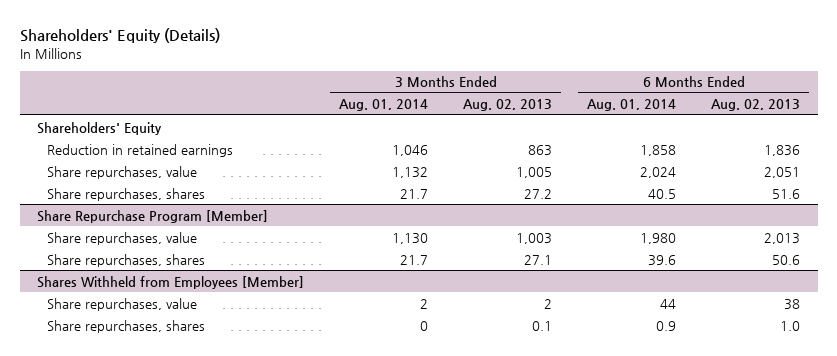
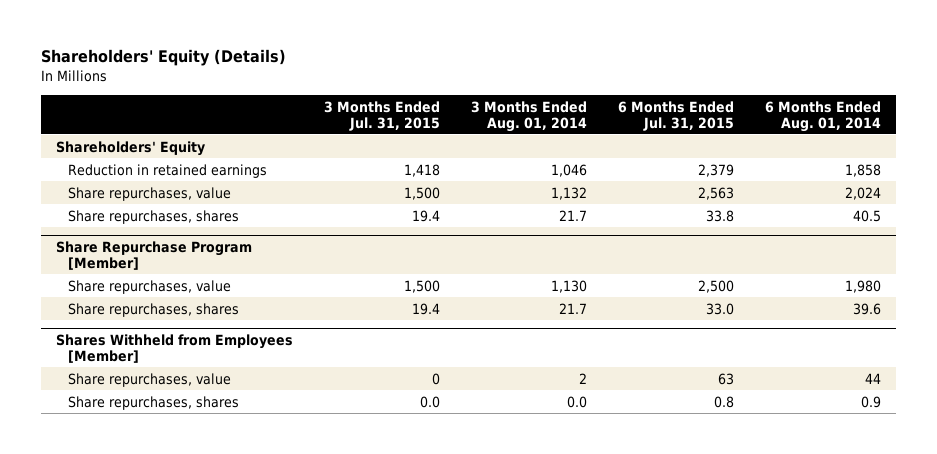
- | 3 Months Ended Aug. 01, 2014 | 3 Months Ended Aug. 02, 2013 | 6 Months Ended Aug. 01, 2014 | 6 Months Ended Aug. 02, 2013
+ | 3 Months Ended Jul. 31, 2015 | 3 Months Ended Aug. 01, 2014 | 6 Months Ended Jul. 31, 2015 | 6 Months Ended Aug. 01, 2014
@ Shares Withheld from Employees [Member]
- Share repurchases, shares | 0 | 0.1 | 0.9 | 1.0
+ Share repurchases, shares | 0.0 | 0.0 | 0.8 | 0.9

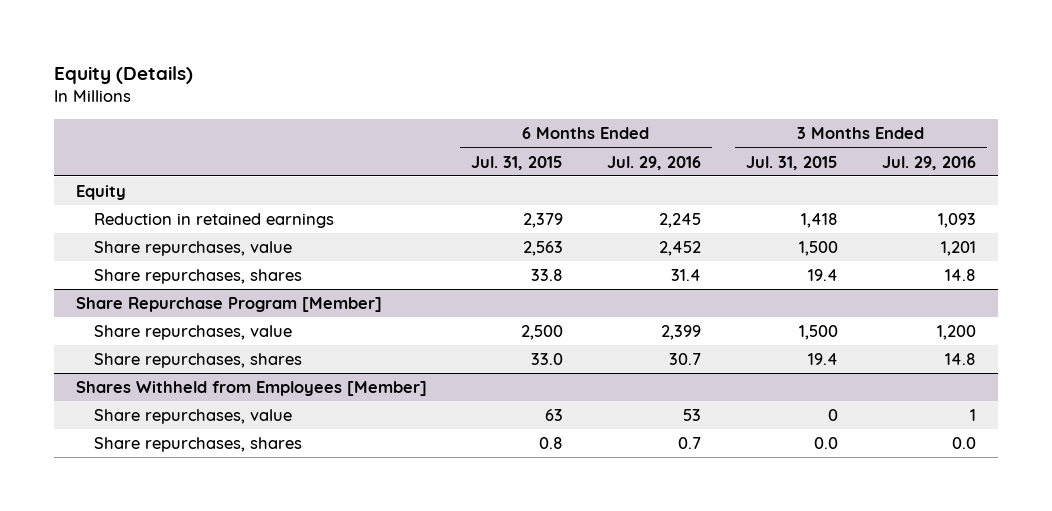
- Shareholders' Equity (Details)
+ Equity (Details)
- | 3 Months Ended Jul. 31, 2015 | 3 Months Ended Aug. 01, 2014 | 6 Months Ended Jul. 31, 2015 | 6 Months Ended Aug. 01, 2014
+ | 6 Months Ended Jul. 31, 2015 | 6 Months Ended Jul. 29, 2016 | 3 Months Ended Jul. 31, 2015 | 3 Months Ended Jul. 29, 2016
- Shareholders' Equity
+ Equity

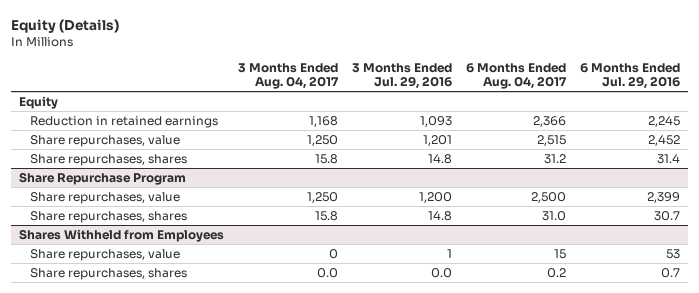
- | 6 Months Ended Jul. 31, 2015 | 6 Months Ended Jul. 29, 2016 | 3 Months Ended Jul. 31, 2015 | 3 Months Ended Jul. 29, 2016
+ | 3 Months Ended Aug. 04, 2017 | 3 Months Ended Jul. 29, 2016 | 6 Months Ended Aug. 04, 2017 | 6 Months Ended Jul. 29, 2016
- Share Repurchase Program [Member]
+ Share Repurchase Program
- Shares Withheld from Employees [Member]
+ Shares Withheld from Employees

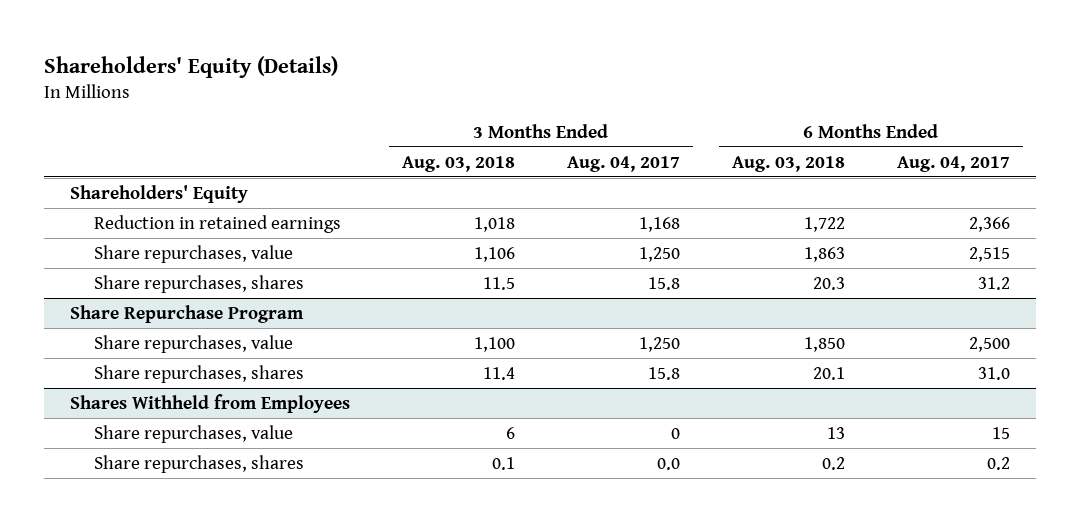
- Equity (Details)
+ Shareholders' Equity (Details)
- | 3 Months Ended Aug. 04, 2017 | 3 Months Ended Jul. 29, 2016 | 6 Months Ended Aug. 04, 2017 | 6 Months Ended Jul. 29, 2016
+ | 3 Months Ended Aug. 03, 2018 | 3 Months Ended Aug. 04, 2017 | 6 Months Ended Aug. 03, 2018 | 6 Months Ended Aug. 04, 2017
- Equity
+ Shareholders' Equity

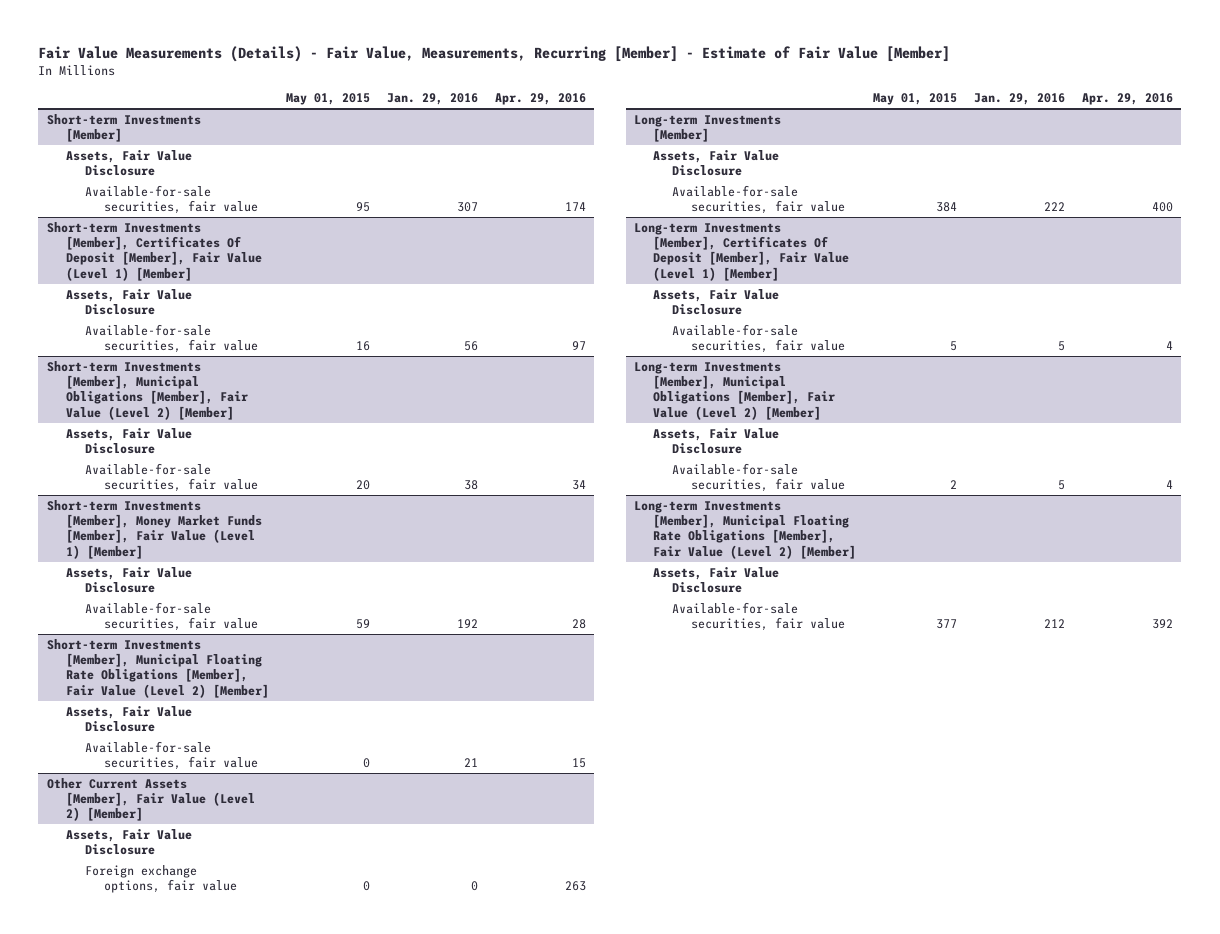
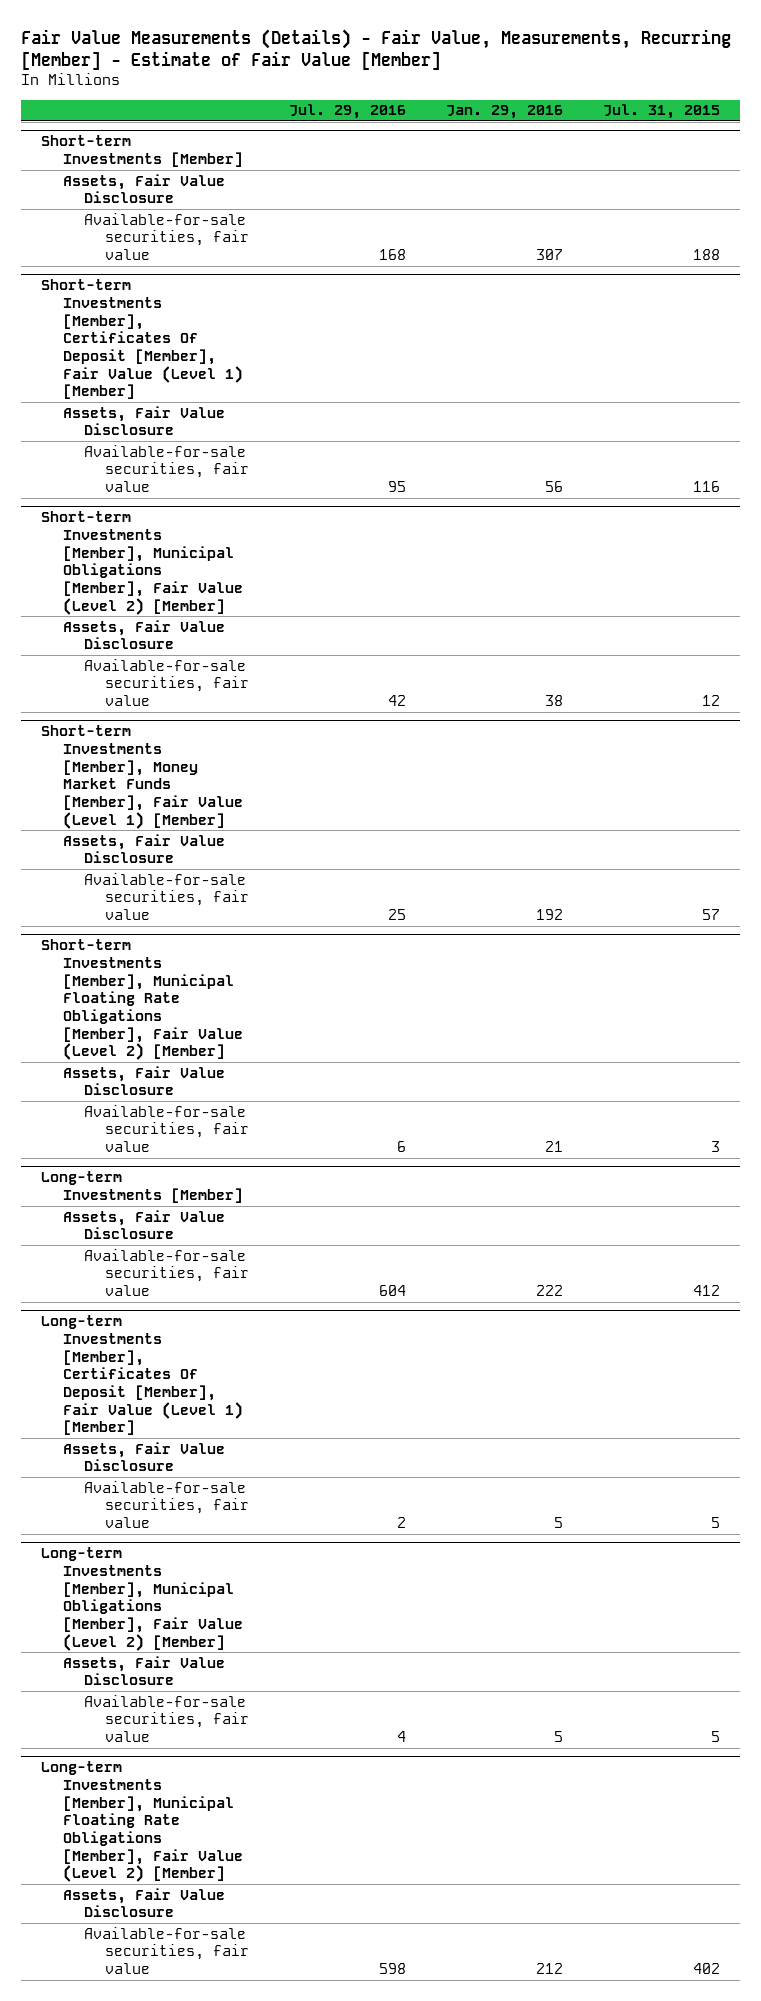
- | May 01, 2015 | Jan. 29, 2016 | Apr. 29, 2016
+ | Jul. 29, 2016 | Jan. 29, 2016 | Jul. 31, 2015
- Other Current Assets [Member], Fair Value (Level 2) [Member]
- Assets, Fair Value Disclosure
- Foreign exchange options, fair value | 0 | 0 | 263

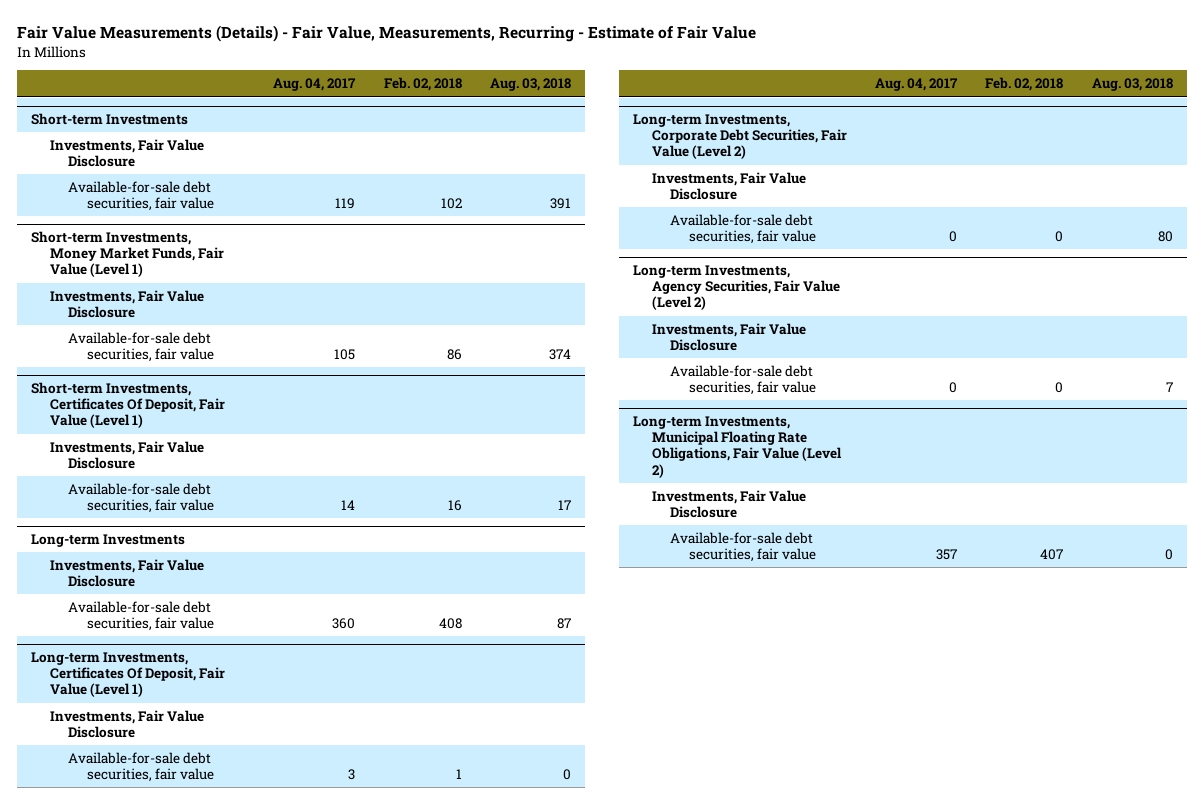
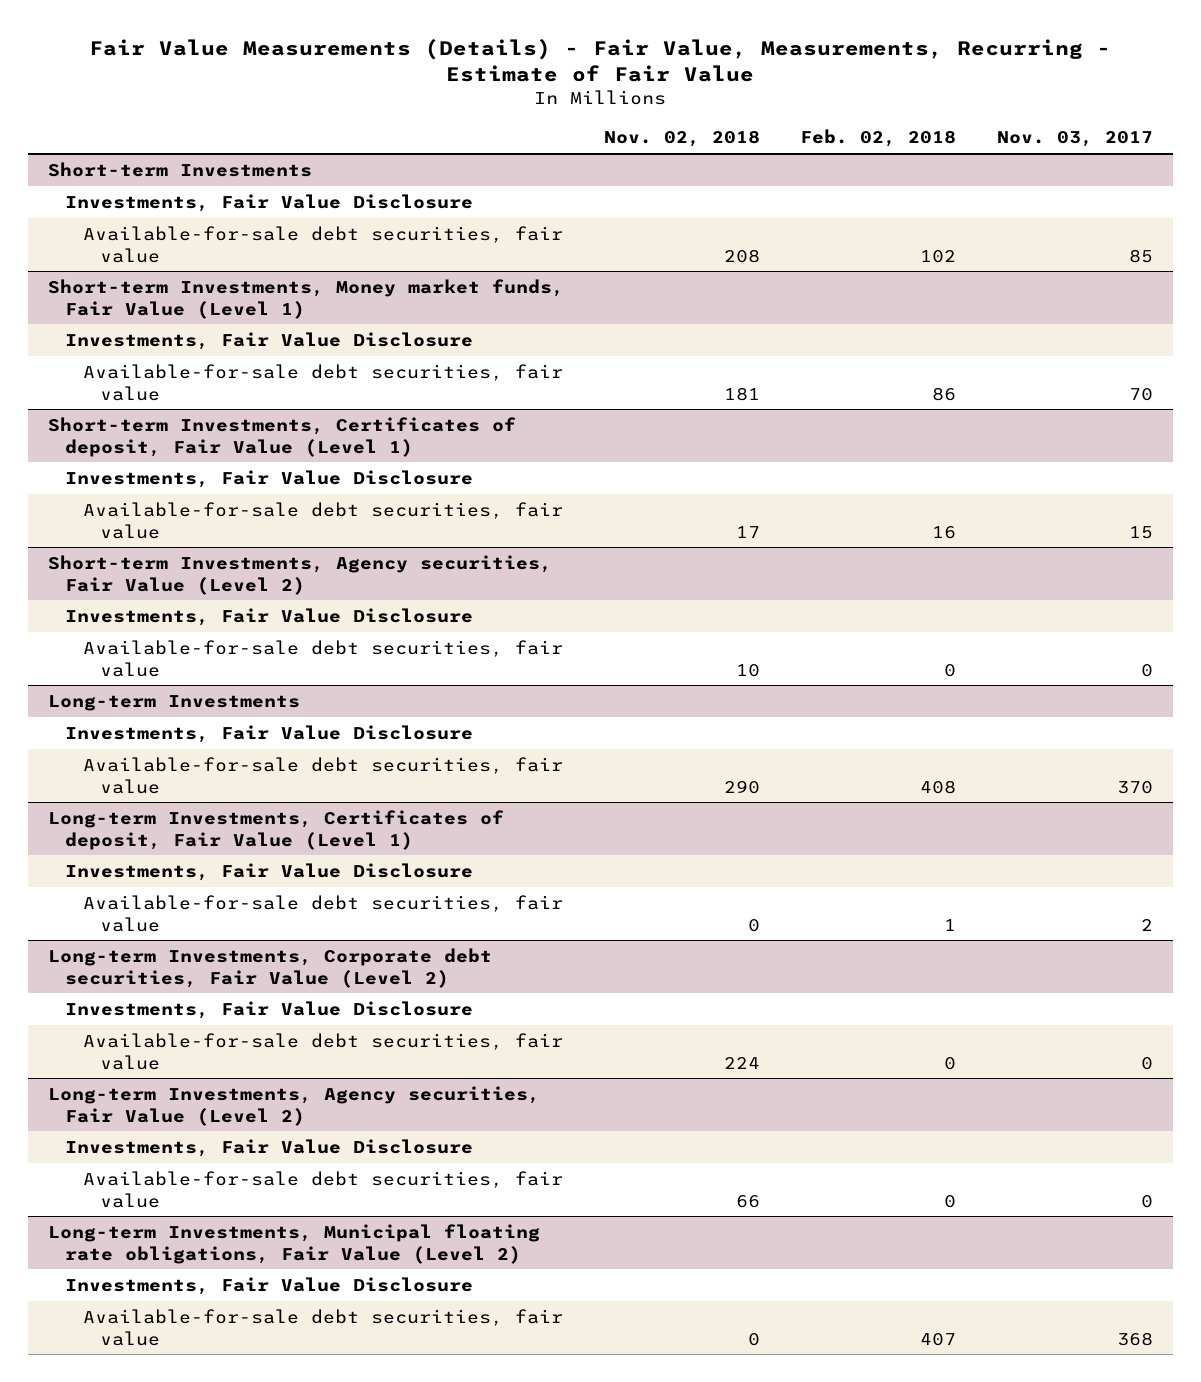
- | Aug. 04, 2017 | Feb. 02, 2018 | Aug. 03, 2018
+ | Nov. 02, 2018 | Feb. 02, 2018 | Nov. 03, 2017
- Short-term Investments, Money Market Funds, Fair Value (Level 1)
+ Short-term Investments, Money market funds, Fair Value (Level 1)
- Short-term Investments, Certificates Of Deposit, Fair Value (Level 1)
+ Short-term Investments, Certificates of deposit, Fair Value (Level 1)
+ Short-term Investments, Agency securities, Fair Value (Level 2)
+ Investments, Fair Value Disclosure
+ Available-for-sale debt securities, fair value | 10 | 0 | 0
- Long-term Investments, Certificates Of Deposit, Fair Value (Level 1)
+ Long-term Investments, Certificates of deposit, Fair Value (Level 1)
- Long-term Investments, Corporate Debt Securities, Fair Value (Level 2)
+ Long-term Investments, Corporate debt securities, Fair Value (Level 2)
- Long-term Investments, Agency Securities, Fair Value (Level 2)
+ Long-term Investments, Agency securities, Fair Value (Level 2)
- Long-term Investments, Municipal Floating Rate Obligations, Fair Value (Level 2)
+ Long-term Investments, Municipal floating rate obligations, Fair Value (Level 2)

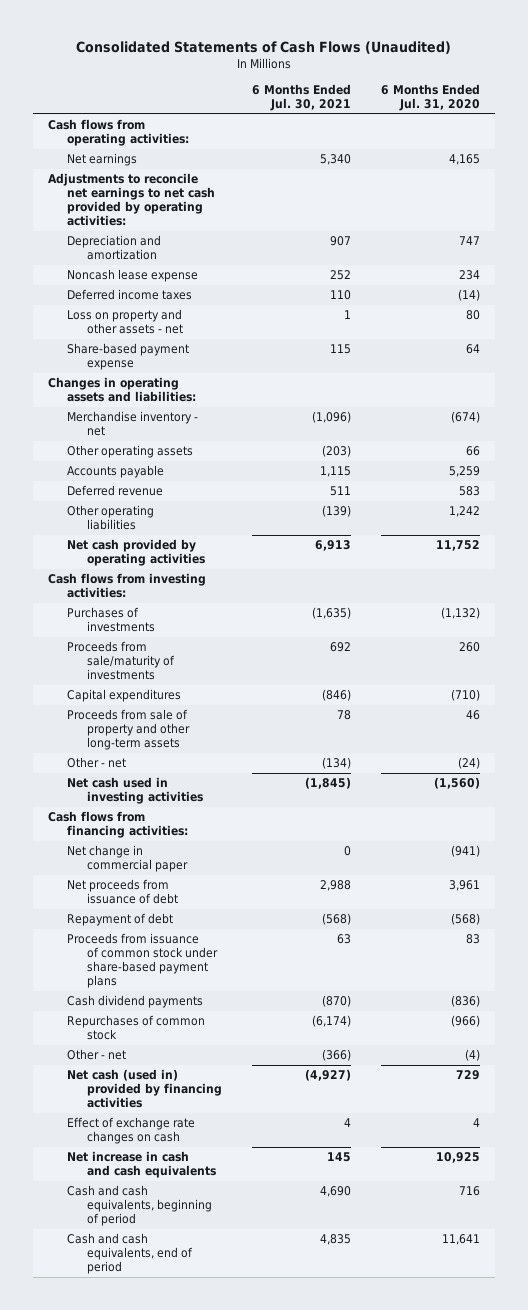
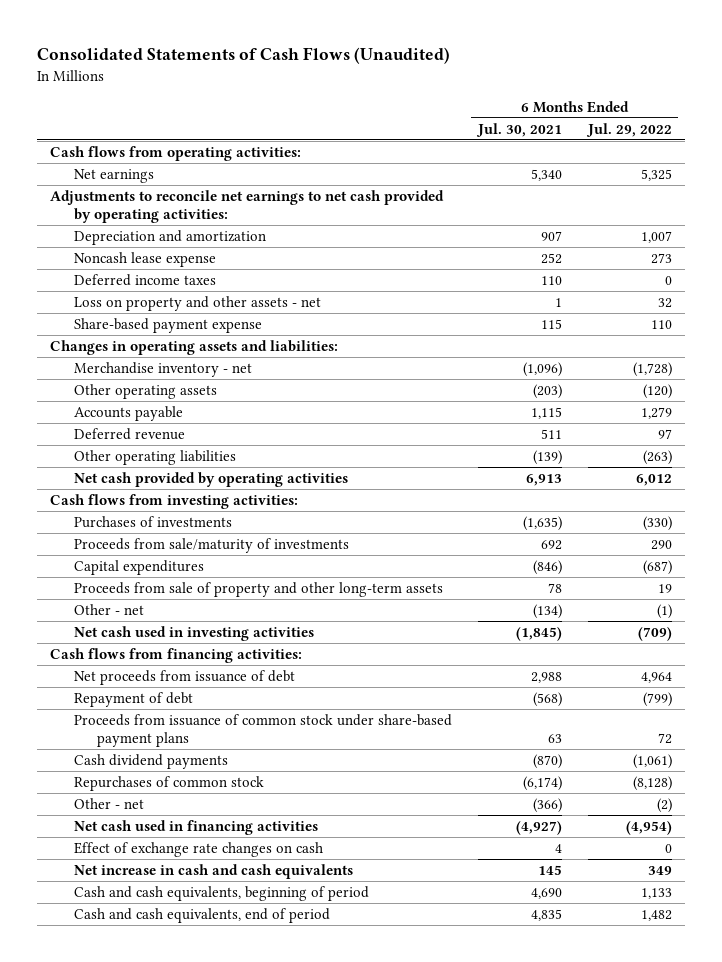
- | 6 Months Ended Jul. 30, 2021 | 6 Months Ended Jul. 31, 2020
+ | 6 Months Ended Jul. 30, 2021 | 6 Months Ended Jul. 29, 2022
- Net change in commercial paper | 0 | (941)
- Net cash (used in) provided by financing activities | (4,927) | 729
+ Net cash used in financing activities | (4,927) | (4,954)

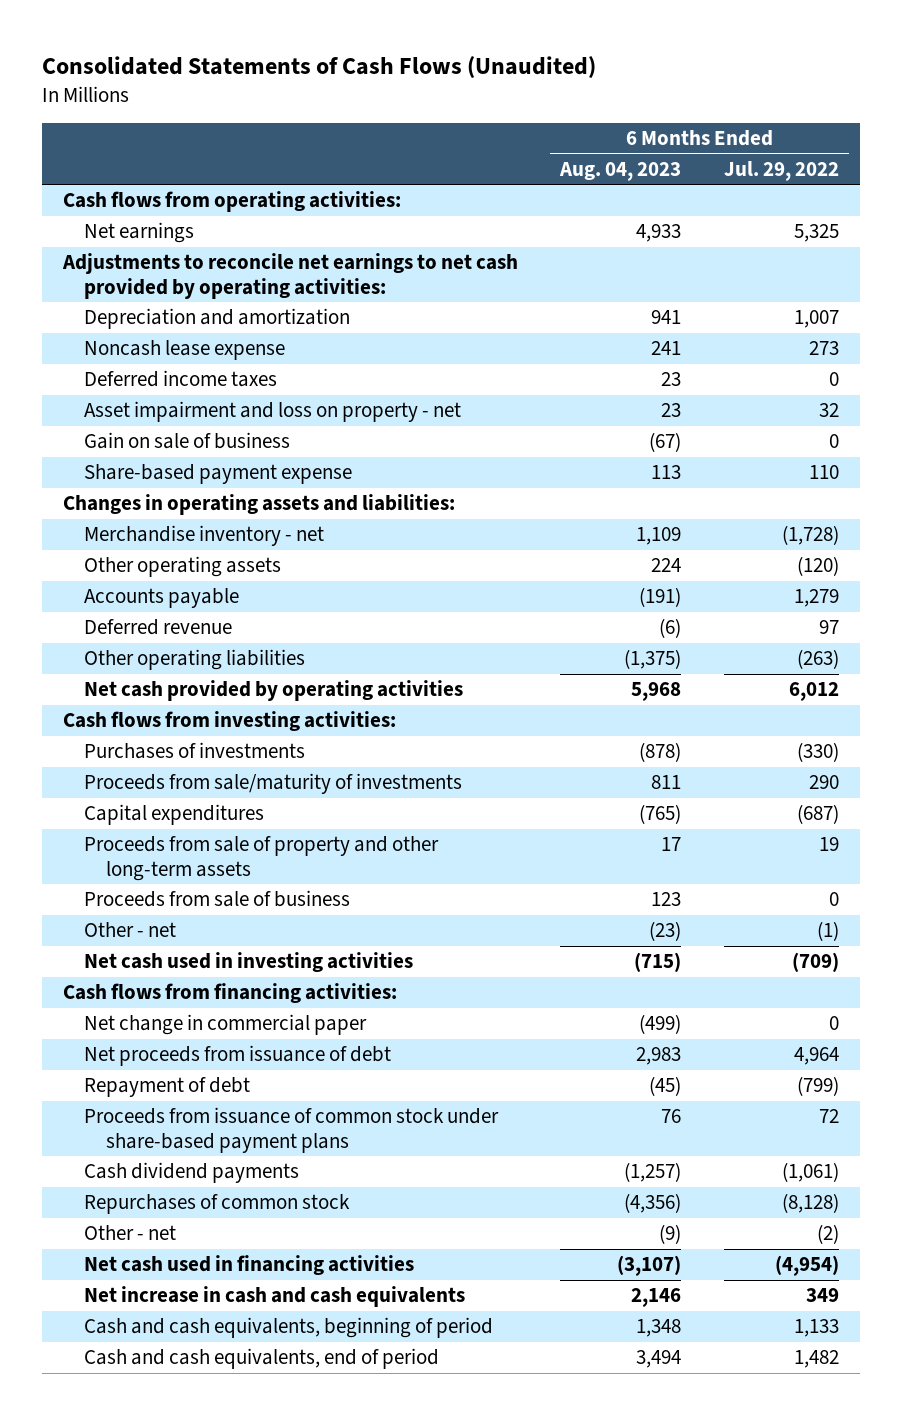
- | 6 Months Ended Jul. 30, 2021 | 6 Months Ended Jul. 29, 2022
+ | 6 Months Ended Aug. 04, 2023 | 6 Months Ended Jul. 29, 2022
- Loss on property and other assets - net | 1 | 32
+ Asset impairment and loss on property - net | 23 | 32
+ Gain on sale of business | (67) | 0
+ Proceeds from sale of business | 123 | 0
+ Net change in commercial paper | (499) | 0
- Effect of exchange rate changes on cash | 4 | 0

